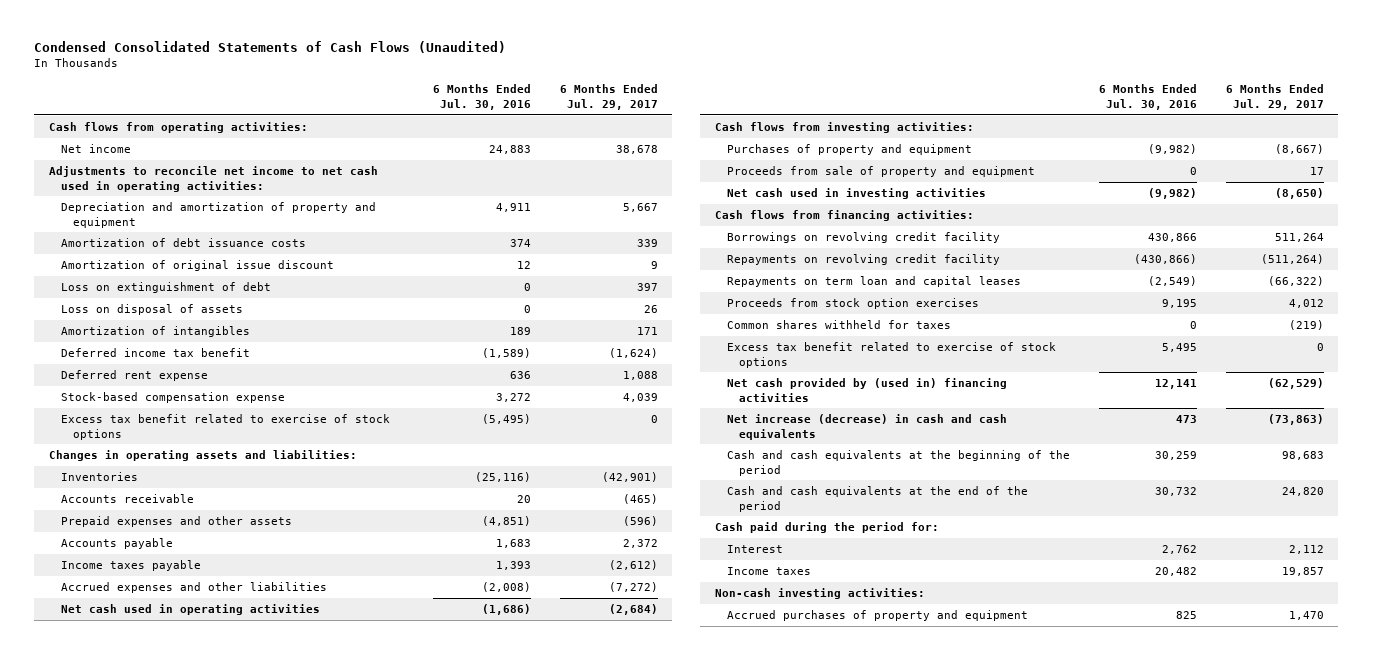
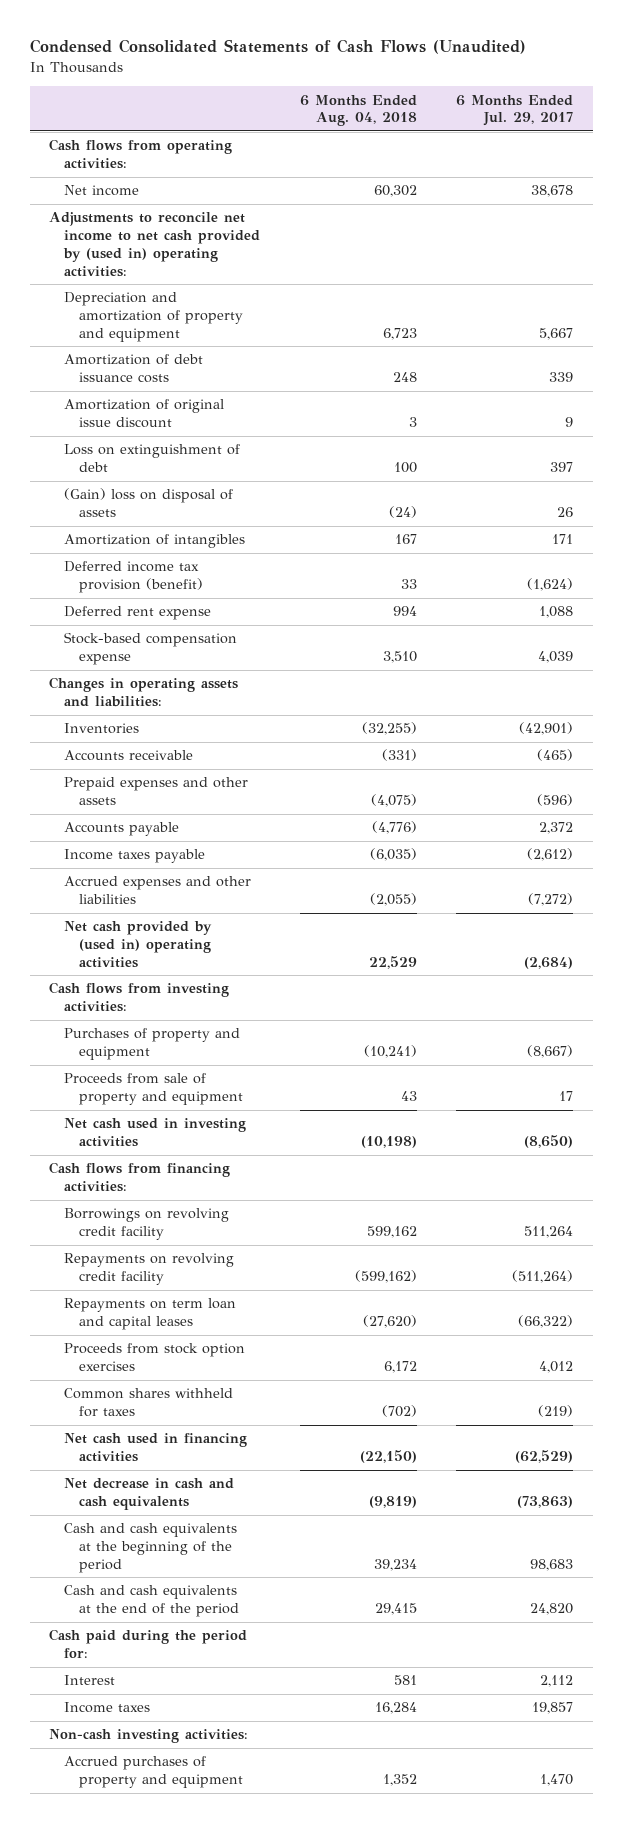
- | 6 Months Ended Jul. 30, 2016 | 6 Months Ended Jul. 29, 2017
+ | 6 Months Ended Aug. 04, 2018 | 6 Months Ended Jul. 29, 2017
- Adjustments to reconcile net income to net cash used in operating activities:
+ Adjustments to reconcile net income to net cash provided by (used in) operating activities:
- Loss on disposal of assets | 0 | 26
+ (Gain) loss on disposal of assets | (24) | 26
- Deferred income tax benefit | (1,589) | (1,624)
+ Deferred income tax provision (benefit) | 33 | (1,624)
- Excess tax benefit related to exercise of stock options | (5,495) | 0
- Net cash used in operating activities | (1,686) | (2,684)
+ Net cash provided by (used in) operating activities | 22,529 | (2,684)
- Excess tax benefit related to exercise of stock options | 5,495 | 0
- Net cash provided by (used in) financing activities | 12,141 | (62,529)
- Net increase (decrease) in cash and cash equivalents | 473 | (73,863)
+ Net cash used in financing activities | (22,150) | (62,529)
+ Net decrease in cash and cash equivalents | (9,819) | (73,863)

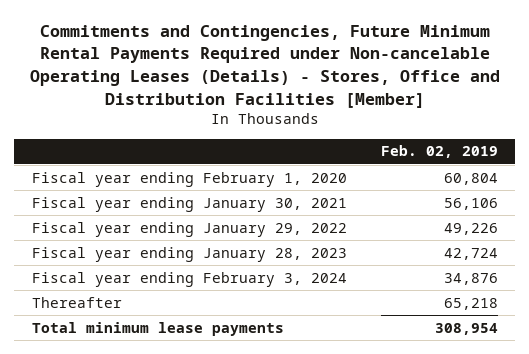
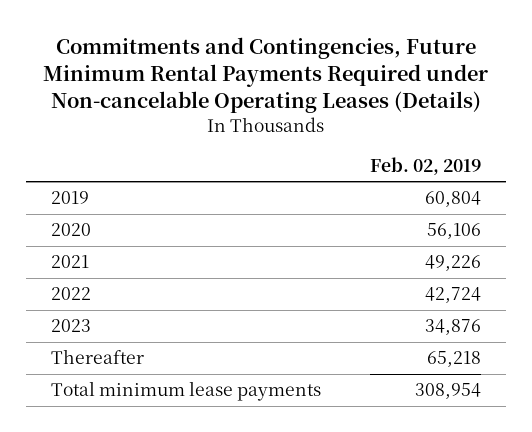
- Commitments and Contingencies, Future Minimum Rental Payments Required under Non-cancelable Operating Leases (Details) - Stores, Office and Distribution Facilities [Member]
+ Commitments and Contingencies, Future Minimum Rental Payments Required under Non-cancelable Operating Leases (Details)
- Fiscal year ending February 1, 2020 | 60,804
- Fiscal year ending January 30, 2021 | 56,106
- Fiscal year ending January 29, 2022 | 49,226
- Fiscal year ending January 28, 2023 | 42,724
- Fiscal year ending February 3, 2024 | 34,876
+ 2019 | 60,804
+ 2020 | 56,106
+ 2021 | 49,226
+ 2022 | 42,724
+ 2023 | 34,876

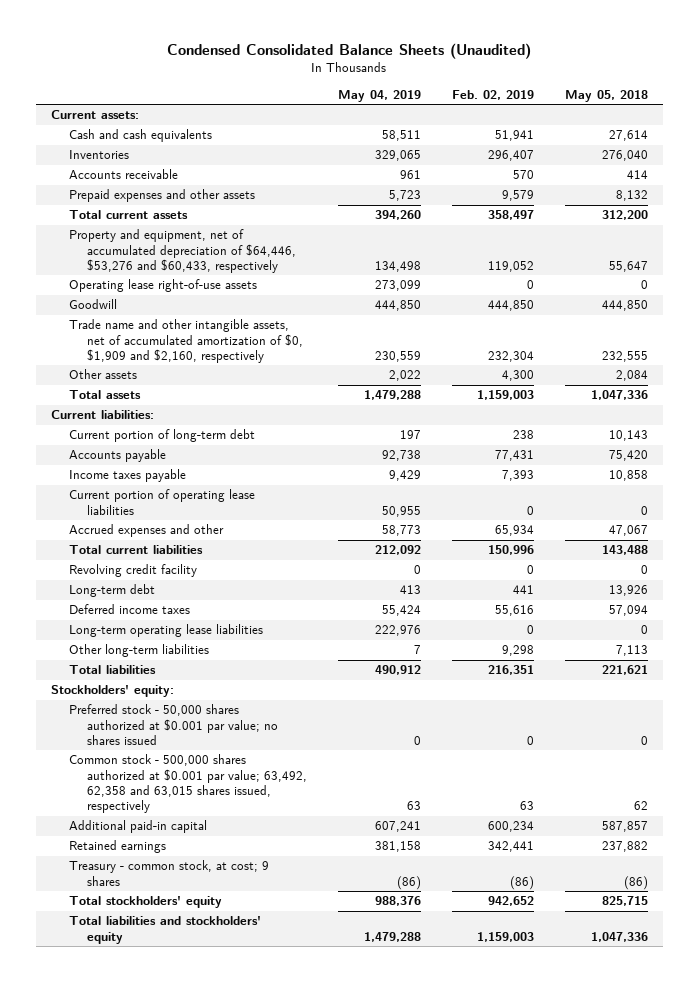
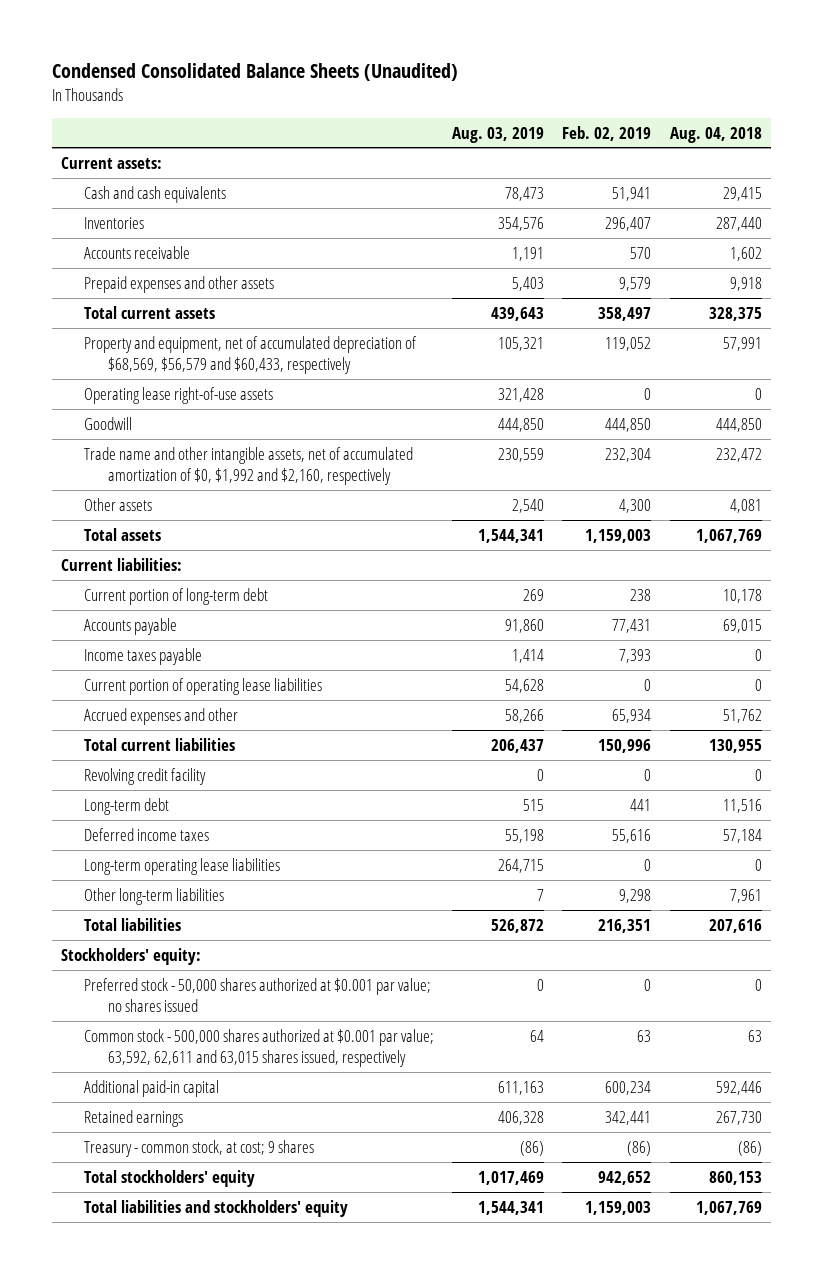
- | May 04, 2019 | Feb. 02, 2019 | May 05, 2018
+ | Aug. 03, 2019 | Feb. 02, 2019 | Aug. 04, 2018
- Property and equipment, net of accumulated depreciation of $64,446, $53,276 and $60,433, respectively | 134,498 | 119,052 | 55,647
+ Property and equipment, net of accumulated depreciation of $68,569, $56,579 and $60,433, respectively | 105,321 | 119,052 | 57,991
- Trade name and other intangible assets, net of accumulated amortization of $0, $1,909 and $2,160, respectively | 230,559 | 232,304 | 232,555
+ Trade name and other intangible assets, net of accumulated amortization of $0, $1,992 and $2,160, respectively | 230,559 | 232,304 | 232,472
- Common stock - 500,000 shares authorized at $0.001 par value; 63,492, 62,358 and 63,015 shares issued, respectively | 63 | 63 | 62
+ Common stock - 500,000 shares authorized at $0.001 par value; 63,592, 62,611 and 63,015 shares issued, respectively | 64 | 63 | 63

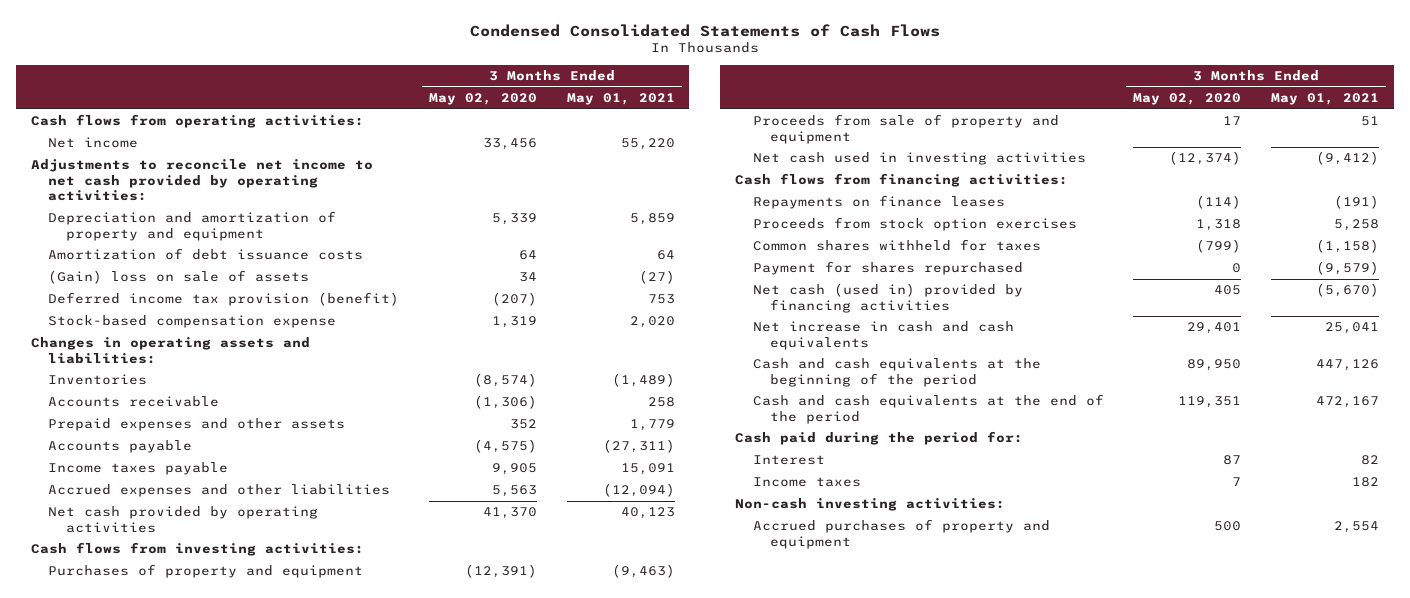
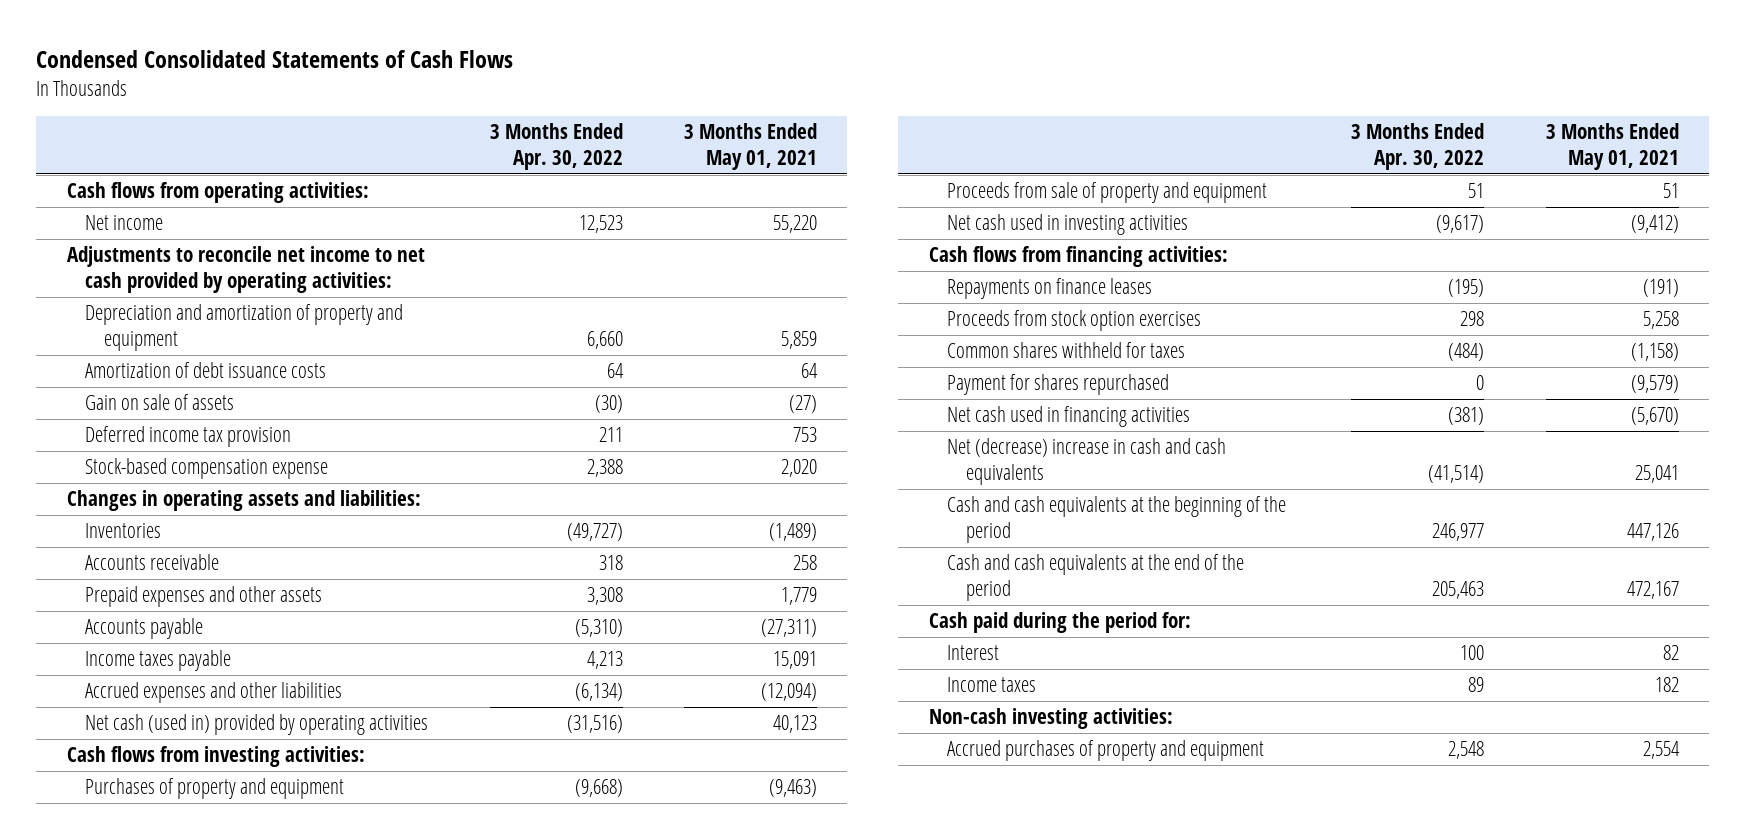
- | 3 Months Ended May 02, 2020 | 3 Months Ended May 01, 2021
+ | 3 Months Ended Apr. 30, 2022 | 3 Months Ended May 01, 2021
- (Gain) loss on sale of assets | 34 | (27)
- Deferred income tax provision (benefit) | (207) | 753
+ Gain on sale of assets | (30) | (27)
+ Deferred income tax provision | 211 | 753
- Net cash provided by operating activities | 41,370 | 40,123
+ Net cash (used in) provided by operating activities | (31,516) | 40,123
- Net cash (used in) provided by financing activities | 405 | (5,670)
- Net increase in cash and cash equivalents | 29,401 | 25,041
+ Net cash used in financing activities | (381) | (5,670)
+ Net (decrease) increase in cash and cash equivalents | (41,514) | 25,041

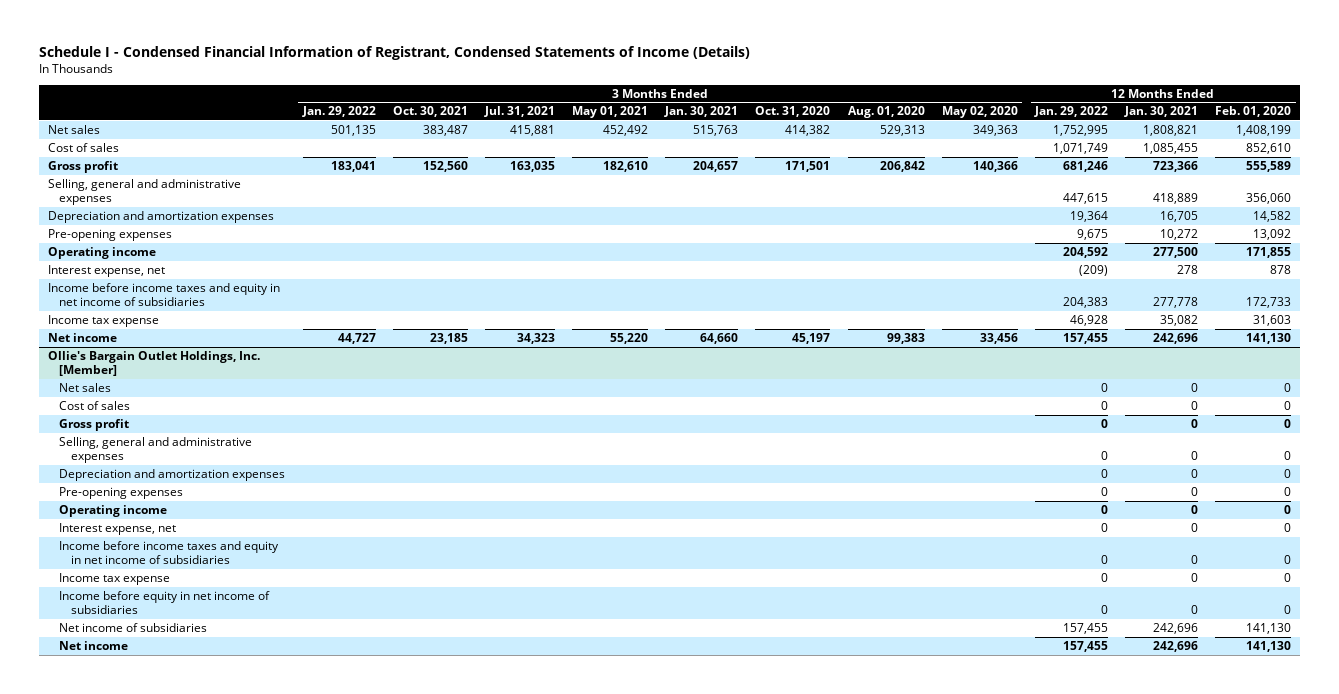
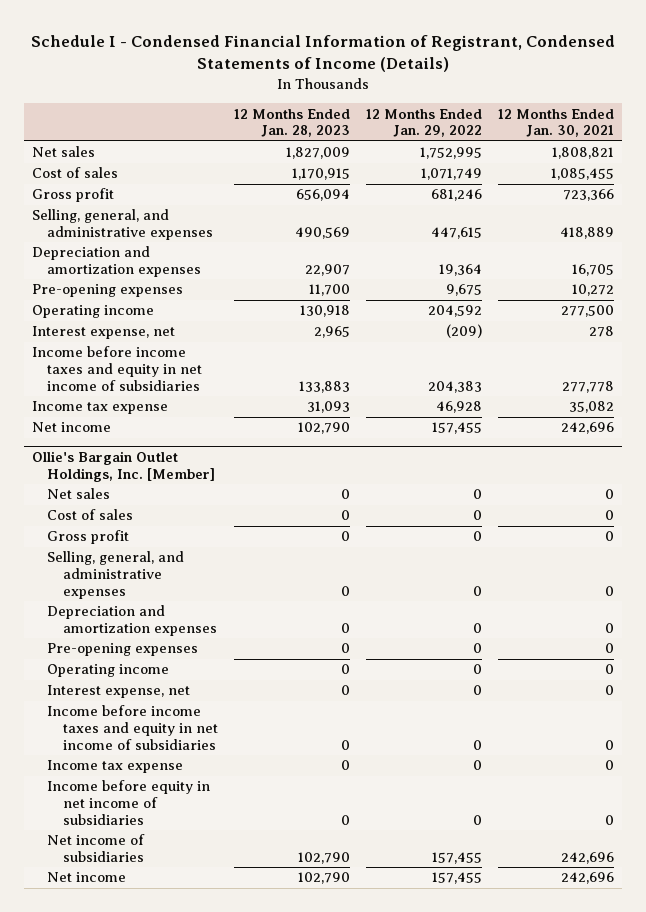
- | 3 Months Ended Jan. 29, 2022 | 3 Months Ended Oct. 30, 2021 | 3 Months Ended Jul. 31, 2021 | 3 Months Ended May 01, 2021 | 3 Months Ended Jan. 30, 2021 | 3 Months Ended Oct. 31, 2020 | 3 Months Ended Aug. 01, 2020 | 3 Months Ended May 02, 2020 | 12 Months Ended Jan. 29, 2022 | 12 Months Ended Jan. 30, 2021 | 12 Months Ended Feb. 01, 2020
+ | 12 Months Ended Jan. 28, 2023 | 12 Months Ended Jan. 29, 2022 | 12 Months Ended Jan. 30, 2021
- Selling, general and administrative expenses | | | | | | | | | 447,615 | 418,889 | 356,060
+ Selling, general, and administrative expenses | 490,569 | 447,615 | 418,889
@ Ollie's Bargain Outlet Holdings, Inc. [Member]
- Selling, general and administrative expenses | | | | | | | | | 0 | 0 | 0
+ Selling, general, and administrative expenses | 0 | 0 | 0

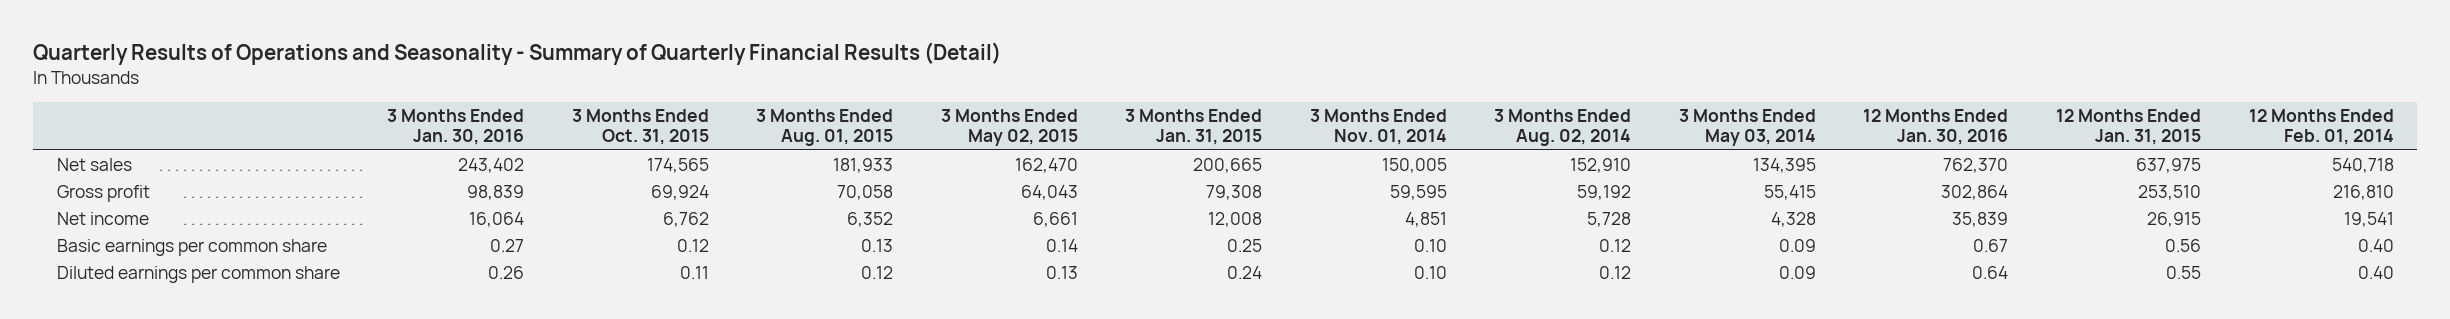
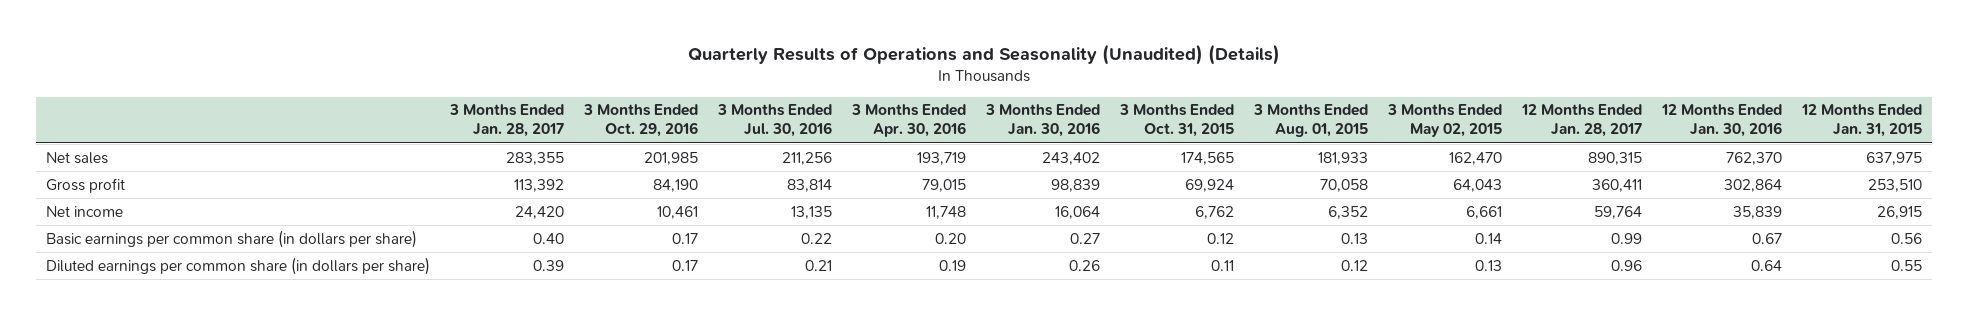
- Quarterly Results of Operations and Seasonality - Summary of Quarterly Financial Results (Detail)
+ Quarterly Results of Operations and Seasonality (Unaudited) (Details)
- | 3 Months Ended Jan. 30, 2016 | 3 Months Ended Oct. 31, 2015 | 3 Months Ended Aug. 01, 2015 | 3 Months Ended May 02, 2015 | 3 Months Ended Jan. 31, 2015 | 3 Months Ended Nov. 01, 2014 | 3 Months Ended Aug. 02, 2014 | 3 Months Ended May 03, 2014 | 12 Months Ended Jan. 30, 2016 | 12 Months Ended Jan. 31, 2015 | 12 Months Ended Feb. 01, 2014
+ | 3 Months Ended Jan. 28, 2017 | 3 Months Ended Oct. 29, 2016 | 3 Months Ended Jul. 30, 2016 | 3 Months Ended Apr. 30, 2016 | 3 Months Ended Jan. 30, 2016 | 3 Months Ended Oct. 31, 2015 | 3 Months Ended Aug. 01, 2015 | 3 Months Ended May 02, 2015 | 12 Months Ended Jan. 28, 2017 | 12 Months Ended Jan. 30, 2016 | 12 Months Ended Jan. 31, 2015
- Basic earnings per common share | 0.27 | 0.12 | 0.13 | 0.14 | 0.25 | 0.10 | 0.12 | 0.09 | 0.67 | 0.56 | 0.40
- Diluted earnings per common share | 0.26 | 0.11 | 0.12 | 0.13 | 0.24 | 0.10 | 0.12 | 0.09 | 0.64 | 0.55 | 0.40
+ Basic earnings per common share (in dollars per share) | 0.40 | 0.17 | 0.22 | 0.20 | 0.27 | 0.12 | 0.13 | 0.14 | 0.99 | 0.67 | 0.56
+ Diluted earnings per common share (in dollars per share) | 0.39 | 0.17 | 0.21 | 0.19 | 0.26 | 0.11 | 0.12 | 0.13 | 0.96 | 0.64 | 0.55

